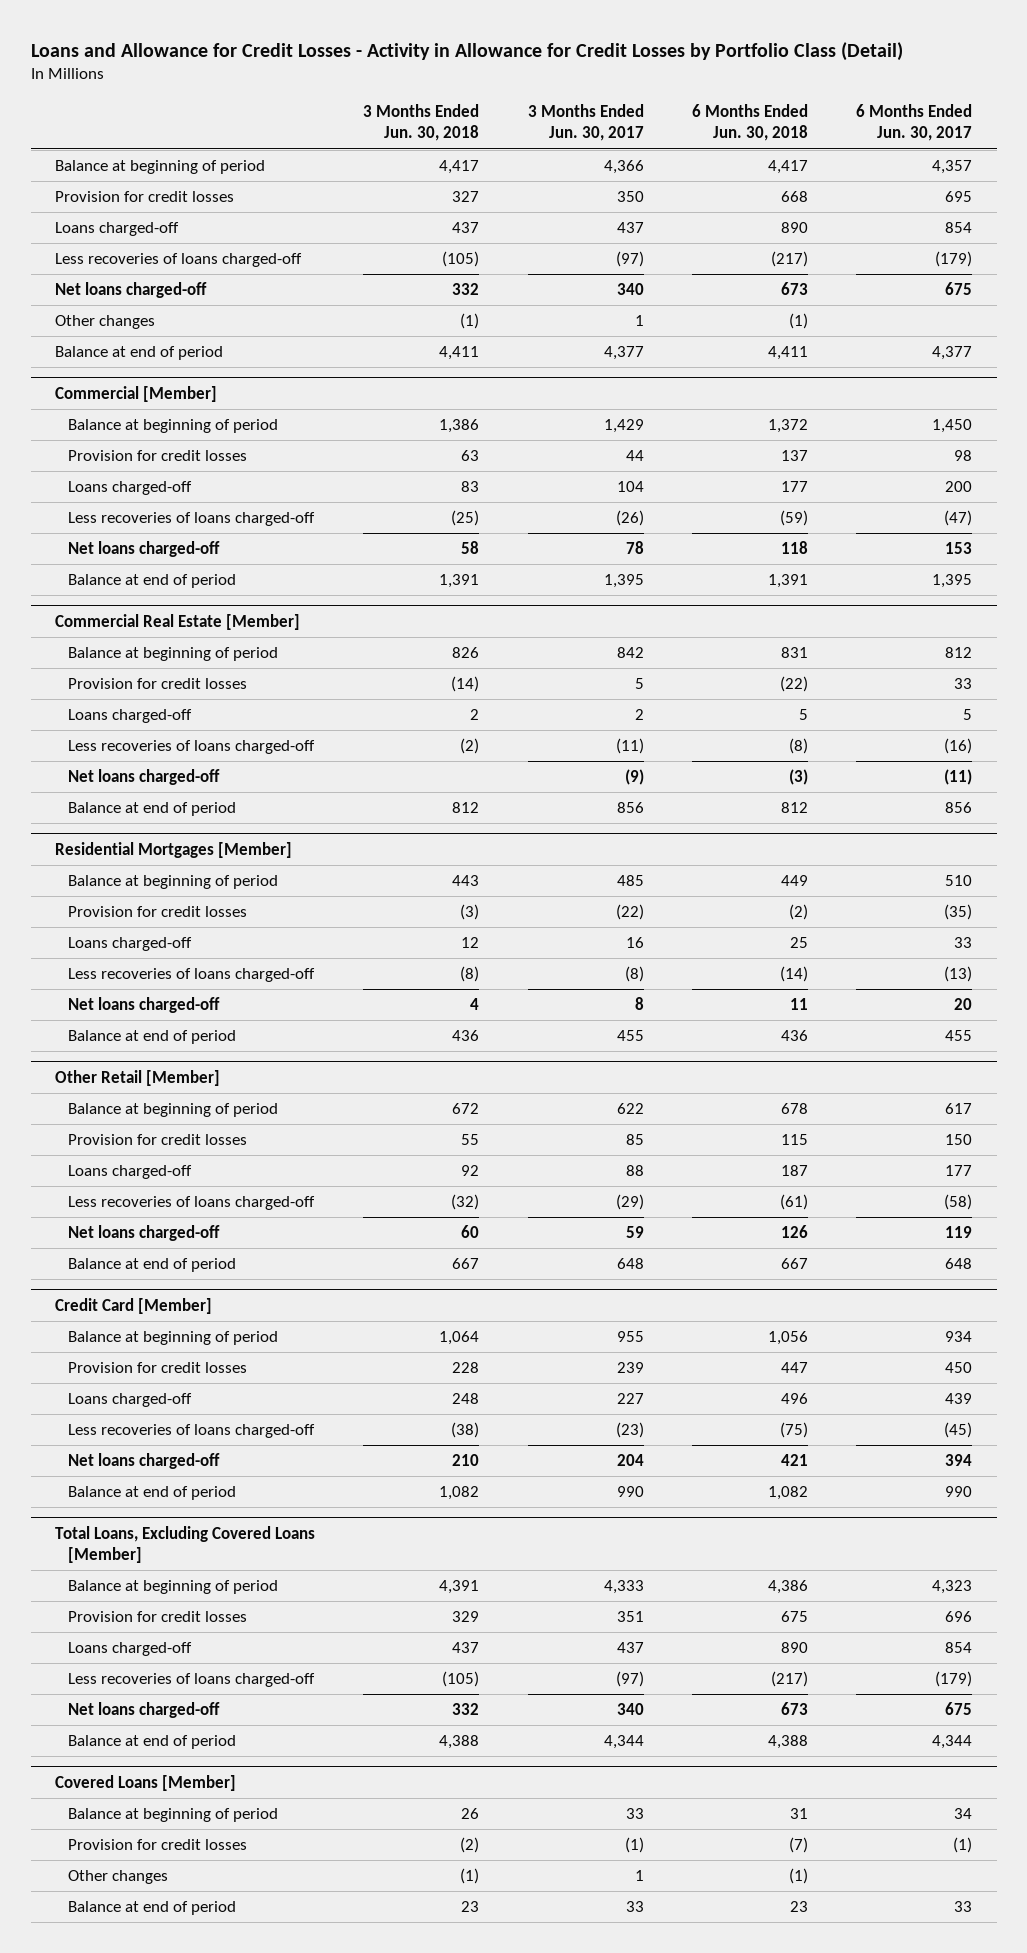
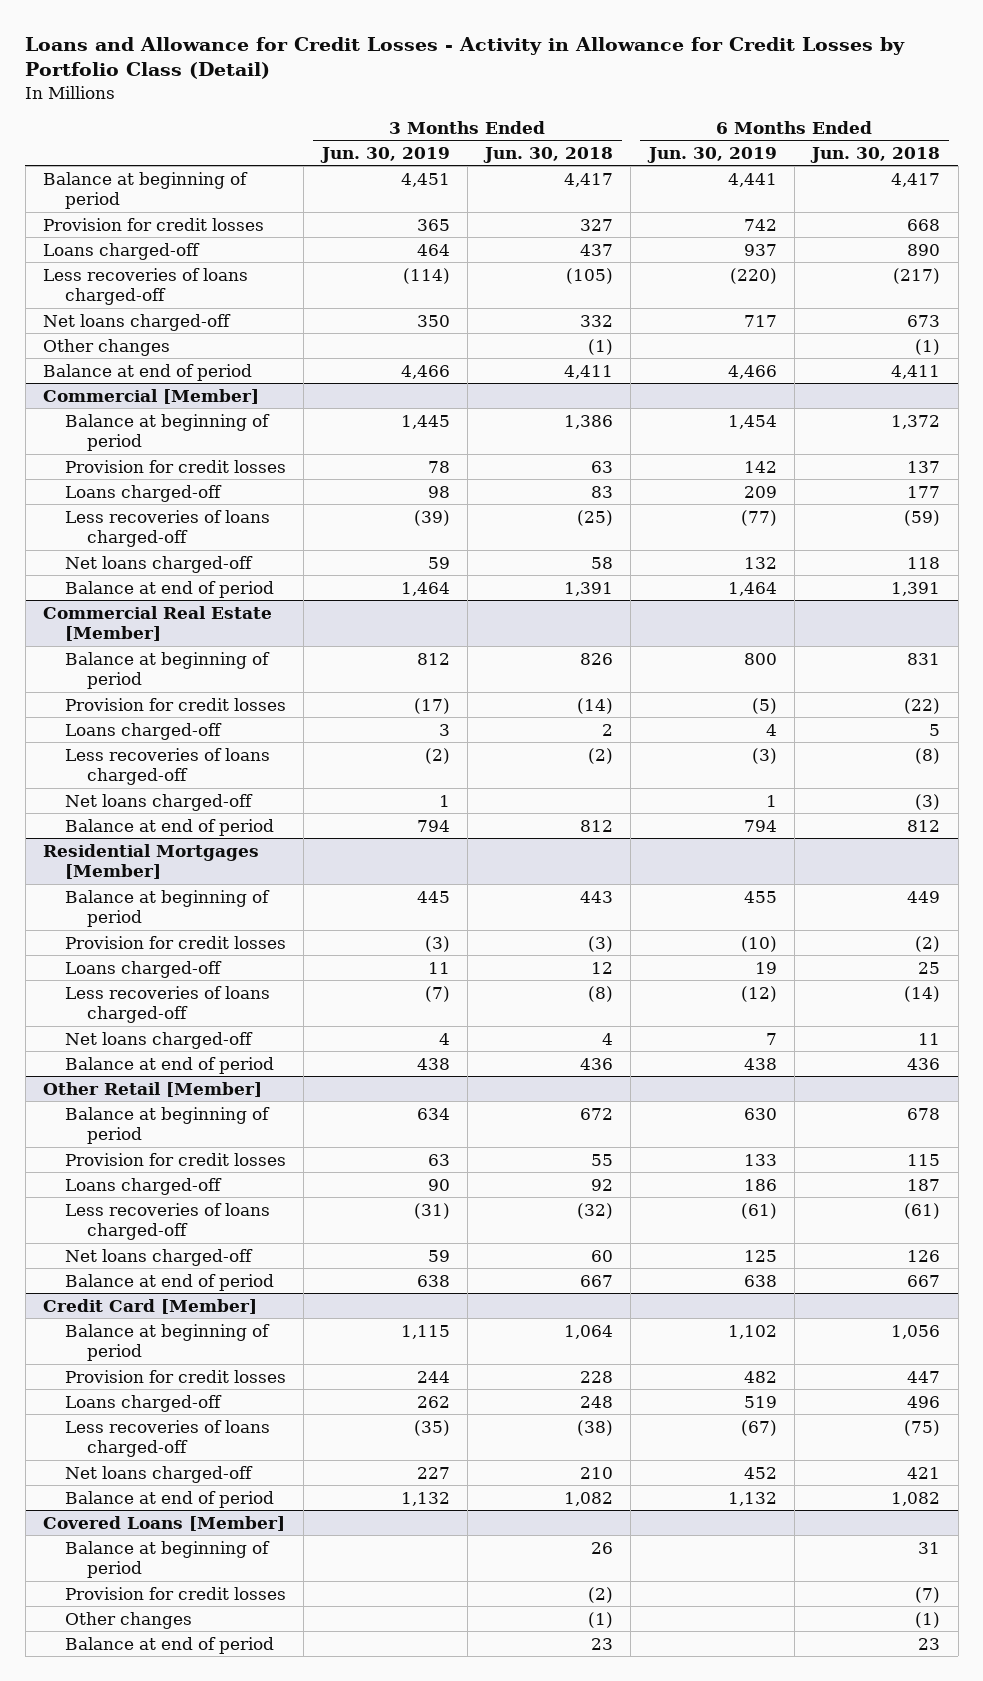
- | 3 Months Ended Jun. 30, 2018 | 3 Months Ended Jun. 30, 2017 | 6 Months Ended Jun. 30, 2018 | 6 Months Ended Jun. 30, 2017
+ | 3 Months Ended Jun. 30, 2019 | 3 Months Ended Jun. 30, 2018 | 6 Months Ended Jun. 30, 2019 | 6 Months Ended Jun. 30, 2018
- Total Loans, Excluding Covered Loans [Member]
- Balance at beginning of period | 4,391 | 4,333 | 4,386 | 4,323
- Provision for credit losses | 329 | 351 | 675 | 696
- Loans charged-off | 437 | 437 | 890 | 854
- Less recoveries of loans charged-off | (105) | (97) | (217) | (179)
- Net loans charged-off | 332 | 340 | 673 | 675
- Balance at end of period | 4,388 | 4,344 | 4,388 | 4,344

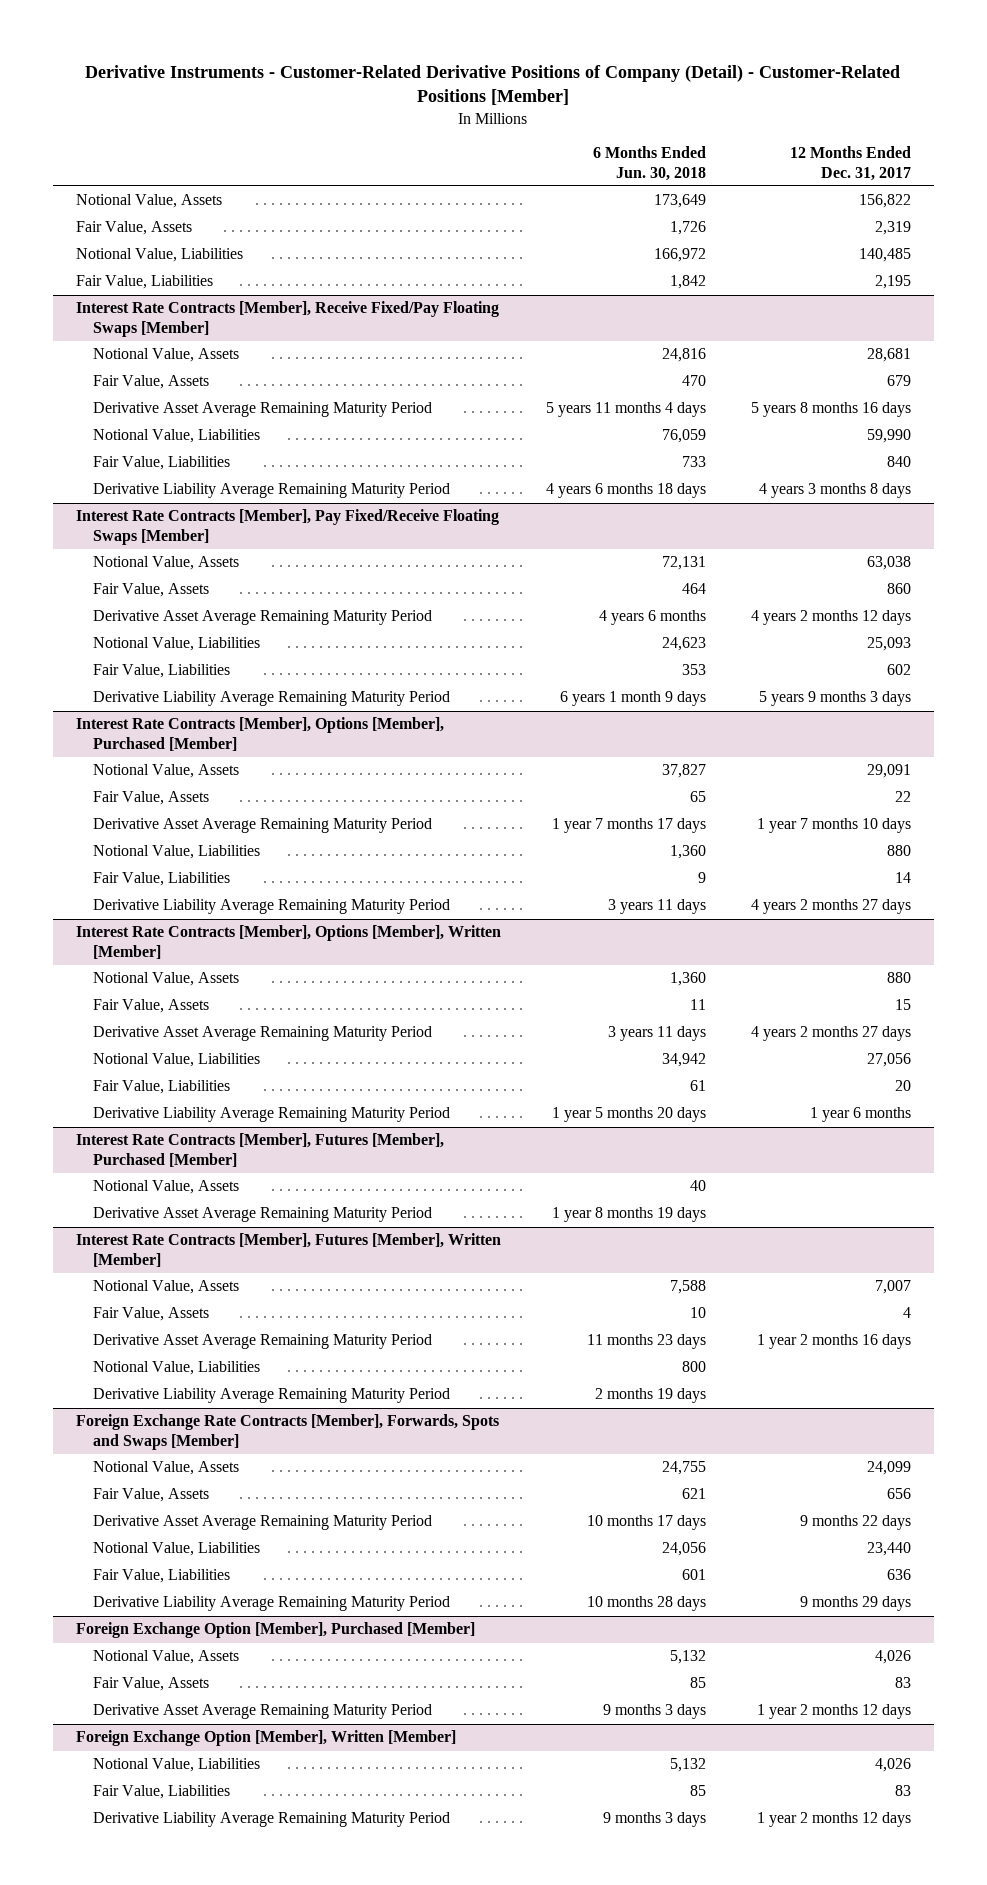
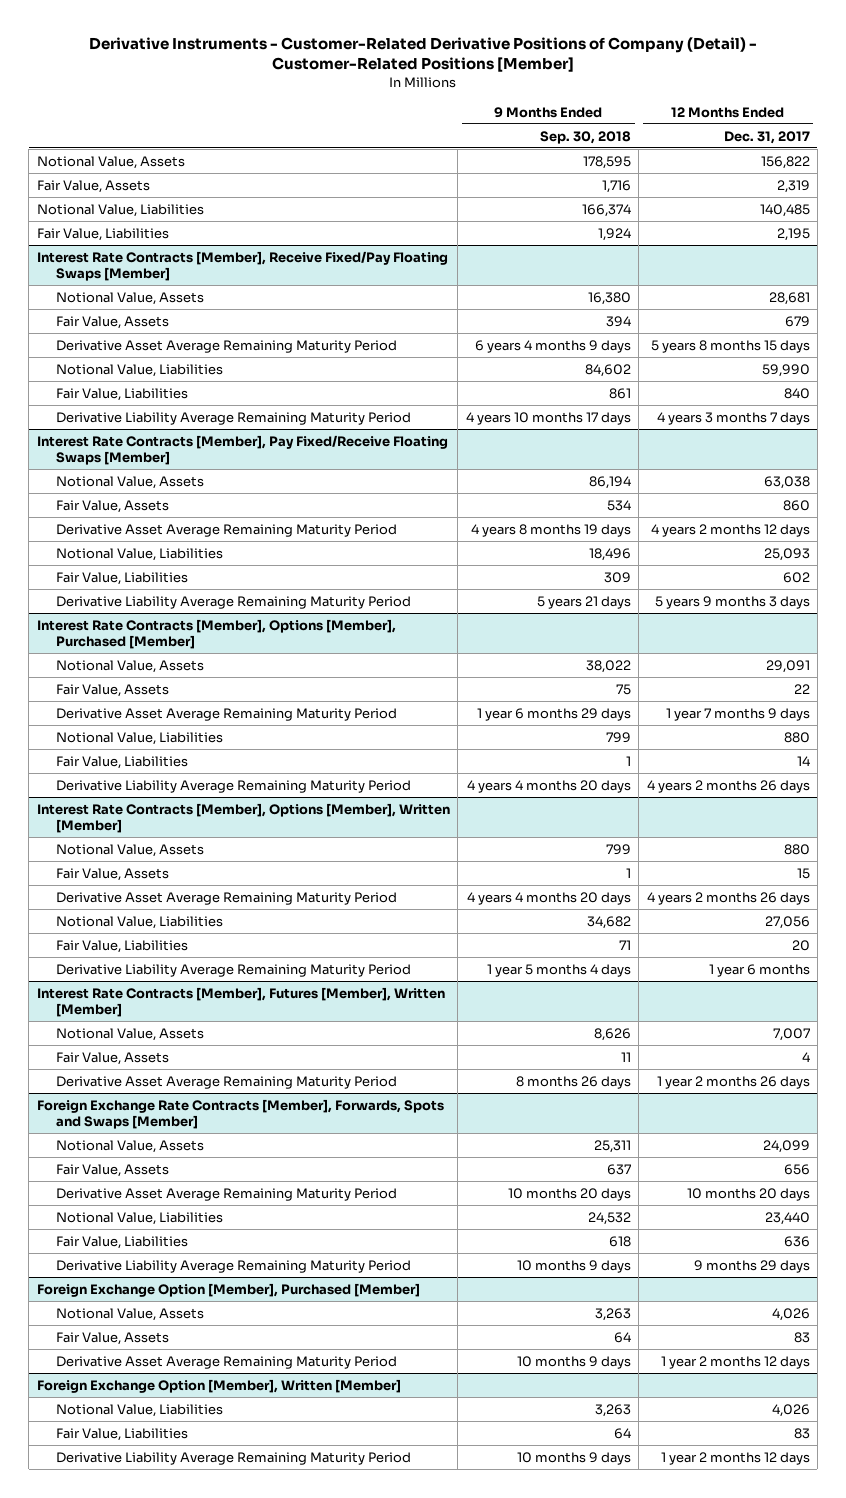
- | 6 Months Ended Jun. 30, 2018 | 12 Months Ended Dec. 31, 2017
+ | 9 Months Ended Sep. 30, 2018 | 12 Months Ended Dec. 31, 2017
@ Interest Rate Contracts [Member], Receive Fixed/Pay Floating Swaps [Member]
- Derivative Asset Average Remaining Maturity Period | 5 years 11 months 4 days | 5 years 8 months 16 days
+ Derivative Asset Average Remaining Maturity Period | 6 years 4 months 9 days | 5 years 8 months 15 days
- Derivative Liability Average Remaining Maturity Period | 4 years 6 months 18 days | 4 years 3 months 8 days
+ Derivative Liability Average Remaining Maturity Period | 4 years 10 months 17 days | 4 years 3 months 7 days
@ Interest Rate Contracts [Member], Options [Member], Purchased [Member]
- Derivative Asset Average Remaining Maturity Period | 1 year 7 months 17 days | 1 year 7 months 10 days
+ Derivative Asset Average Remaining Maturity Period | 1 year 6 months 29 days | 1 year 7 months 9 days
- Derivative Liability Average Remaining Maturity Period | 3 years 11 days | 4 years 2 months 27 days
+ Derivative Liability Average Remaining Maturity Period | 4 years 4 months 20 days | 4 years 2 months 26 days
@ Interest Rate Contracts [Member], Options [Member], Written [Member]
- Derivative Asset Average Remaining Maturity Period | 3 years 11 days | 4 years 2 months 27 days
+ Derivative Asset Average Remaining Maturity Period | 4 years 4 months 20 days | 4 years 2 months 26 days
- Interest Rate Contracts [Member], Futures [Member], Purchased [Member]
- Notional Value, Assets | 40 |
- Derivative Asset Average Remaining Maturity Period | 1 year 8 months 19 days |
@ Interest Rate Contracts [Member], Futures [Member], Written [Member]
- Derivative Asset Average Remaining Maturity Period | 11 months 23 days | 1 year 2 months 16 days
- Notional Value, Liabilities | 800 |
- Derivative Liability Average Remaining Maturity Period | 2 months 19 days |
+ Derivative Asset Average Remaining Maturity Period | 8 months 26 days | 1 year 2 months 26 days
@ Foreign Exchange Rate Contracts [Member], Forwards, Spots and Swaps [Member]
- Derivative Asset Average Remaining Maturity Period | 10 months 17 days | 9 months 22 days
+ Derivative Asset Average Remaining Maturity Period | 10 months 20 days | 10 months 20 days

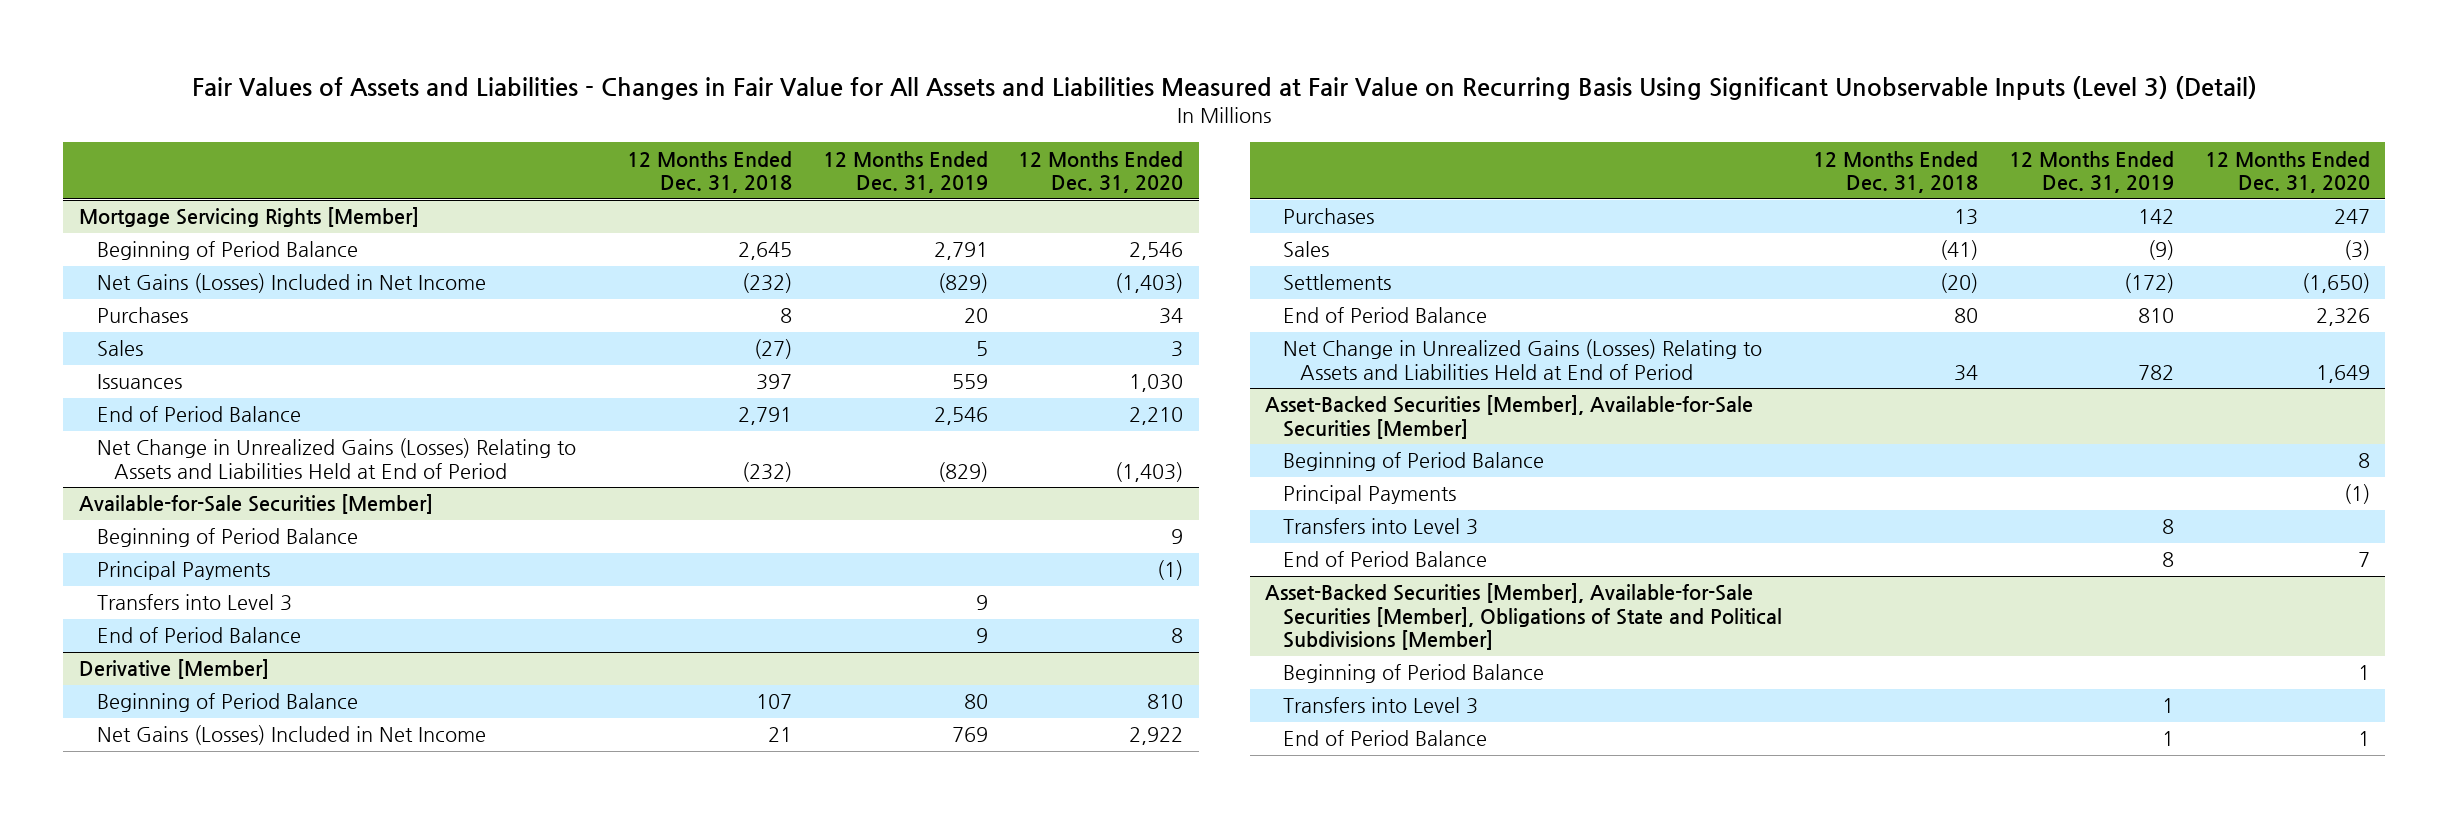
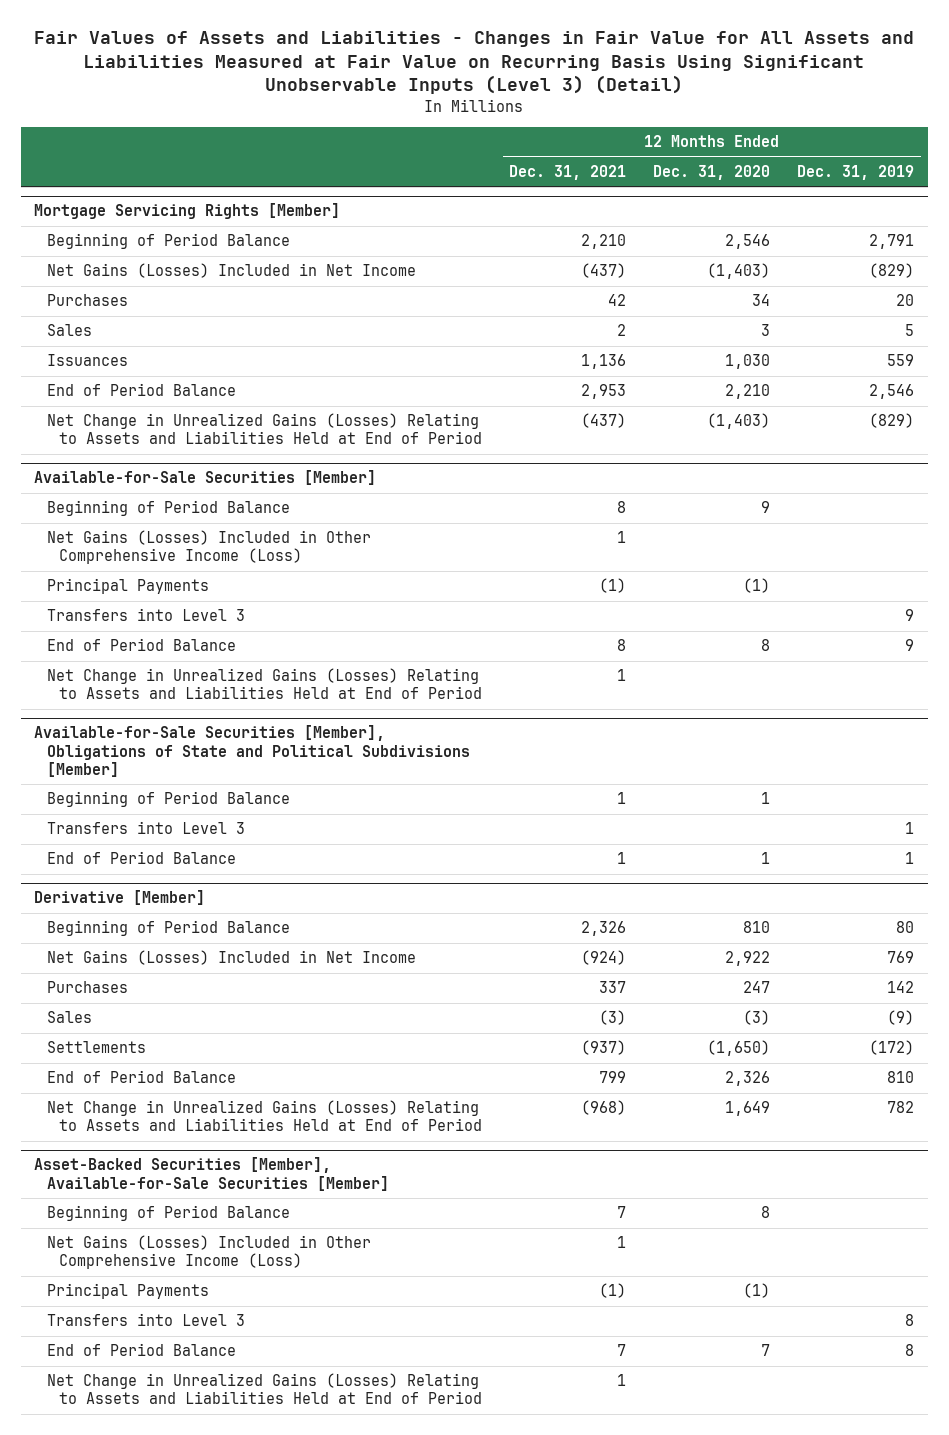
- | 12 Months Ended Dec. 31, 2018 | 12 Months Ended Dec. 31, 2019 | 12 Months Ended Dec. 31, 2020
+ | 12 Months Ended Dec. 31, 2021 | 12 Months Ended Dec. 31, 2020 | 12 Months Ended Dec. 31, 2019
@ Available-for-Sale Securities [Member]
+ Net Gains (Losses) Included in Other Comprehensive Income (Loss) | 1 | |
+ Net Change in Unrealized Gains (Losses) Relating to Assets and Liabilities Held at End of Period | 1 | |
+ Available-for-Sale Securities [Member], Obligations of State and Political Subdivisions [Member]
+ Beginning of Period Balance | 1 | 1 |
+ Transfers into Level 3 | | | 1
+ End of Period Balance | 1 | 1 | 1
@ Asset-Backed Securities [Member], Available-for-Sale Securities [Member]
+ Net Gains (Losses) Included in Other Comprehensive Income (Loss) | 1 | |
- Asset-Backed Securities [Member], Available-for-Sale Securities [Member], Obligations of State and Political Subdivisions [Member]
- Beginning of Period Balance | | | 1
- Transfers into Level 3 | | 1 |
- End of Period Balance | | 1 | 1
@ Asset-Backed Securities [Member], Available-for-Sale Securities [Member]
+ Net Change in Unrealized Gains (Losses) Relating to Assets and Liabilities Held at End of Period | 1 | |

